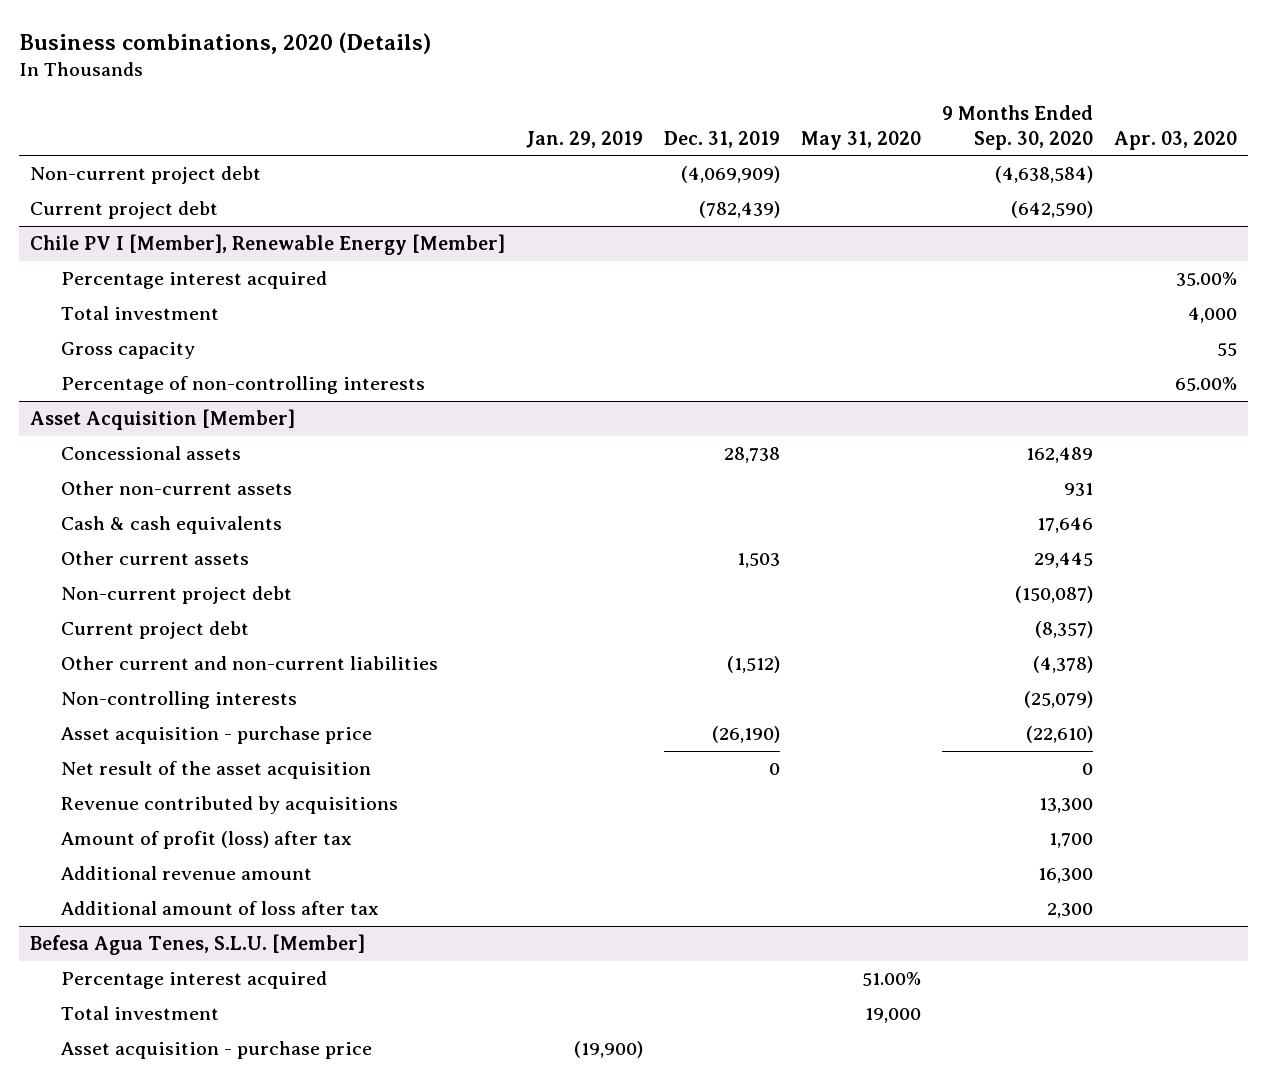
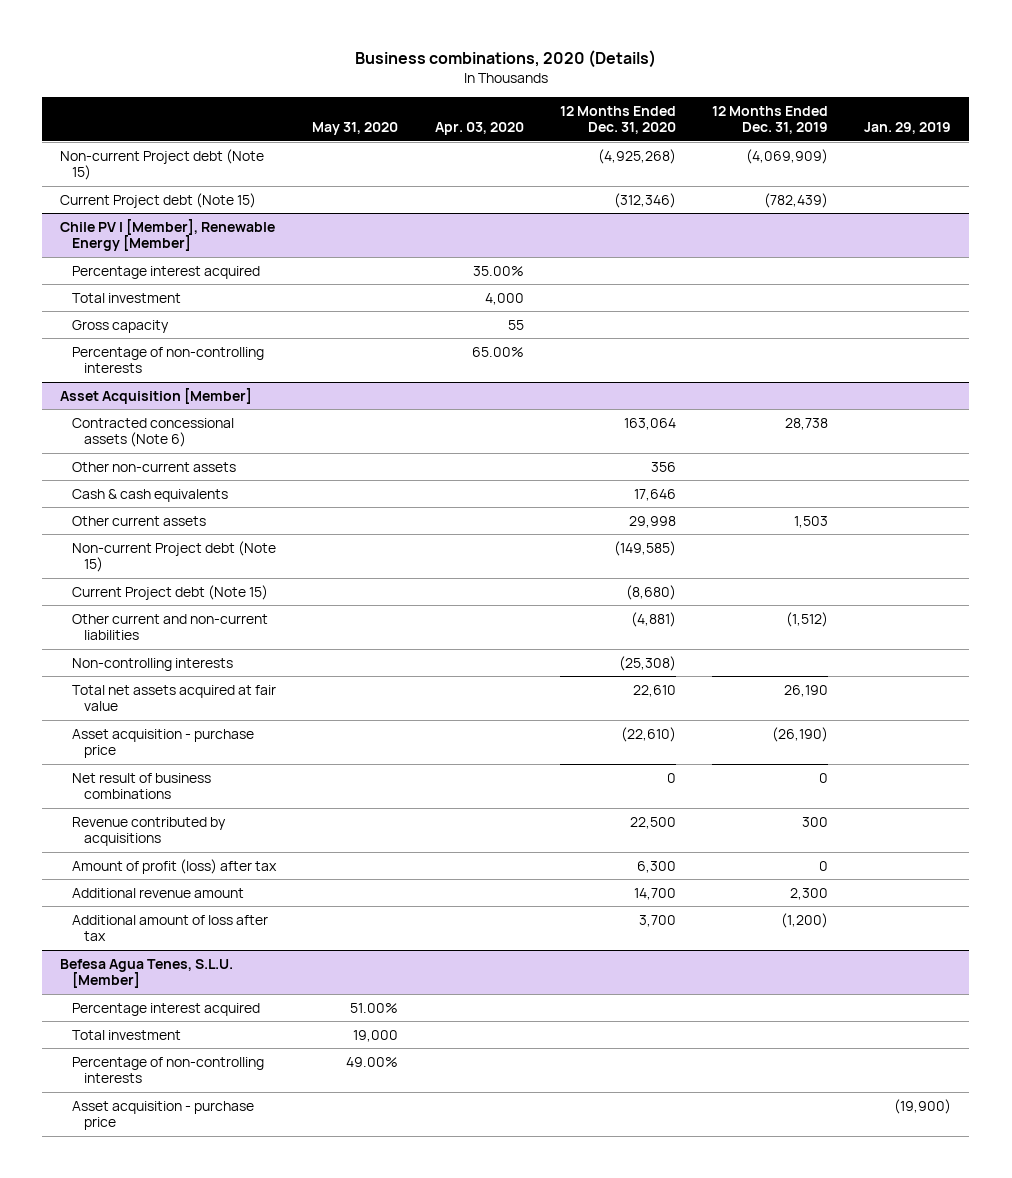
- | Jan. 29, 2019 | Dec. 31, 2019 | May 31, 2020 | 9 Months Ended Sep. 30, 2020 | Apr. 03, 2020
+ | May 31, 2020 | Apr. 03, 2020 | 12 Months Ended Dec. 31, 2020 | 12 Months Ended Dec. 31, 2019 | Jan. 29, 2019
- Non-current project debt | | (4,069,909) | | (4,638,584) |
- Current project debt | | (782,439) | | (642,590) |
+ Non-current Project debt (Note 15) | | | (4,925,268) | (4,069,909) |
+ Current Project debt (Note 15) | | | (312,346) | (782,439) |
@ Asset Acquisition [Member]
- Concessional assets | | 28,738 | | 162,489 |
+ Contracted concessional assets (Note 6) | | | 163,064 | 28,738 |
- Non-current project debt | | | | (150,087) |
- Current project debt | | | | (8,357) |
+ Non-current Project debt (Note 15) | | | (149,585) | |
+ Current Project debt (Note 15) | | | (8,680) | |
+ Total net assets acquired at fair value | | | 22,610 | 26,190 |
- Net result of the asset acquisition | | 0 | | 0 |
+ Net result of business combinations | | | 0 | 0 |
@ Befesa Agua Tenes, S.L.U. [Member]
+ Percentage of non-controlling interests | 49.00% | | | |

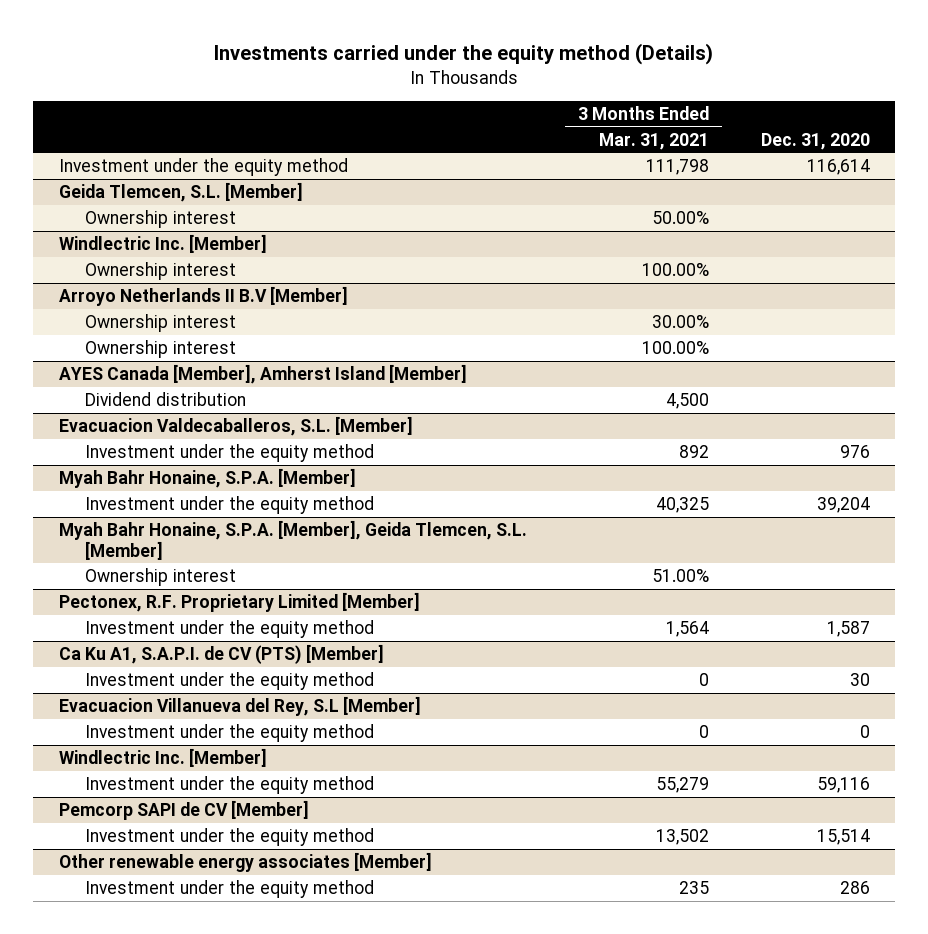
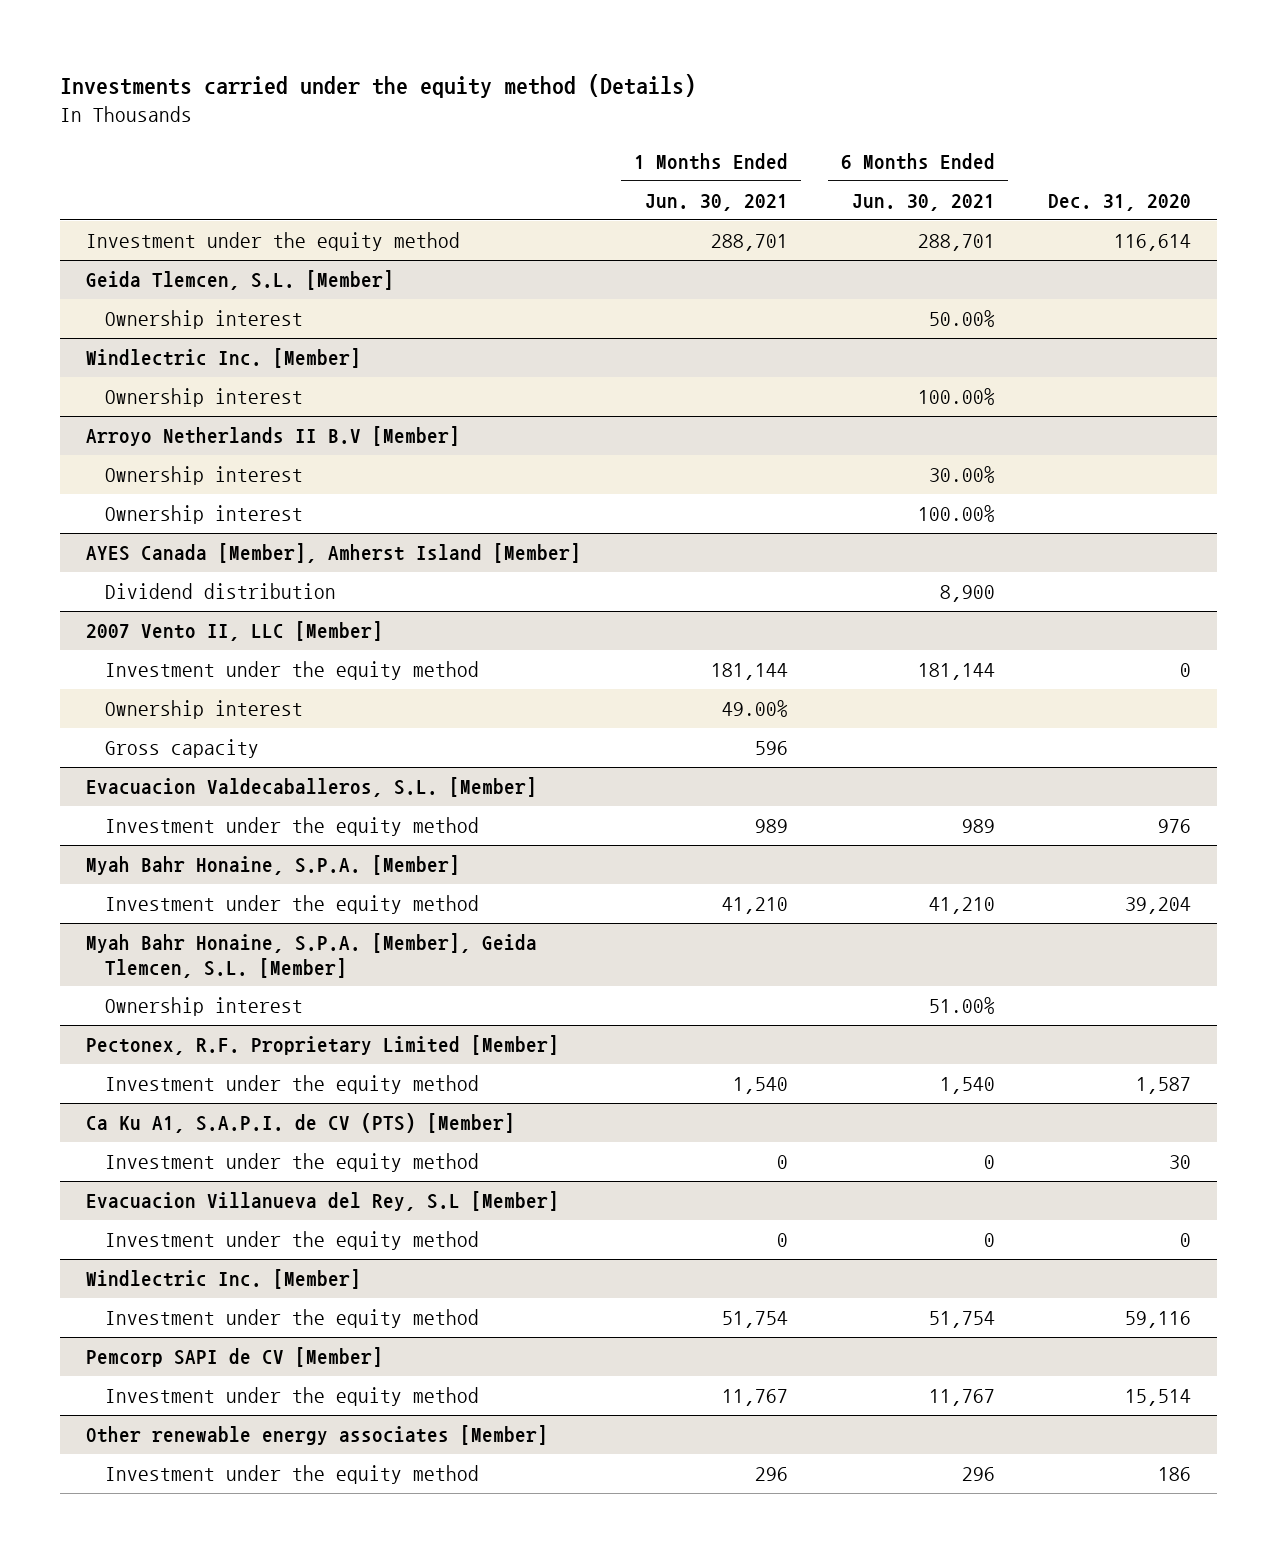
- | 3 Months Ended Mar. 31, 2021 | Dec. 31, 2020
+ | 1 Months Ended Jun. 30, 2021 | 6 Months Ended Jun. 30, 2021 | Dec. 31, 2020
+ 2007 Vento II, LLC [Member]
+ Investment under the equity method | 181,144 | 181,144 | 0
+ Ownership interest | 49.00% | |
+ Gross capacity | 596 | |
@ Other renewable energy associates [Member]
- Investment under the equity method | 235 | 286
+ Investment under the equity method | 296 | 296 | 186

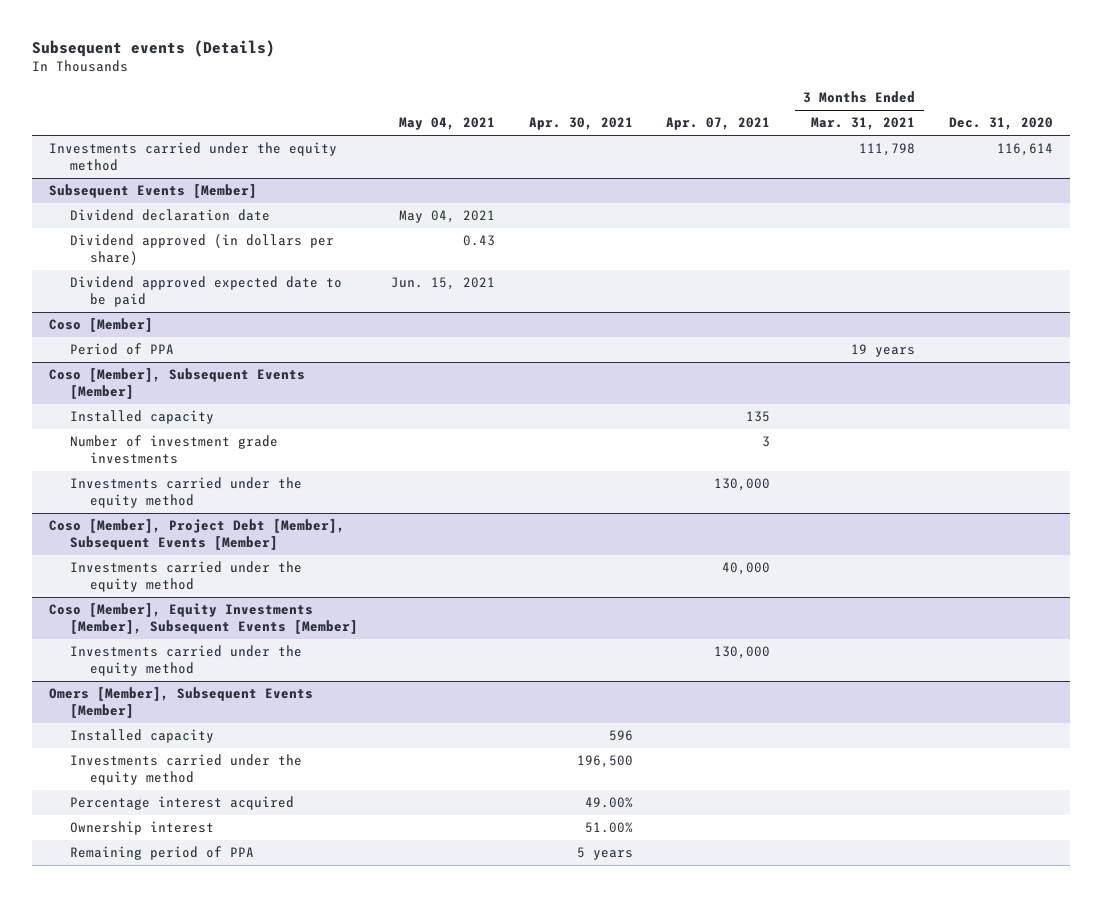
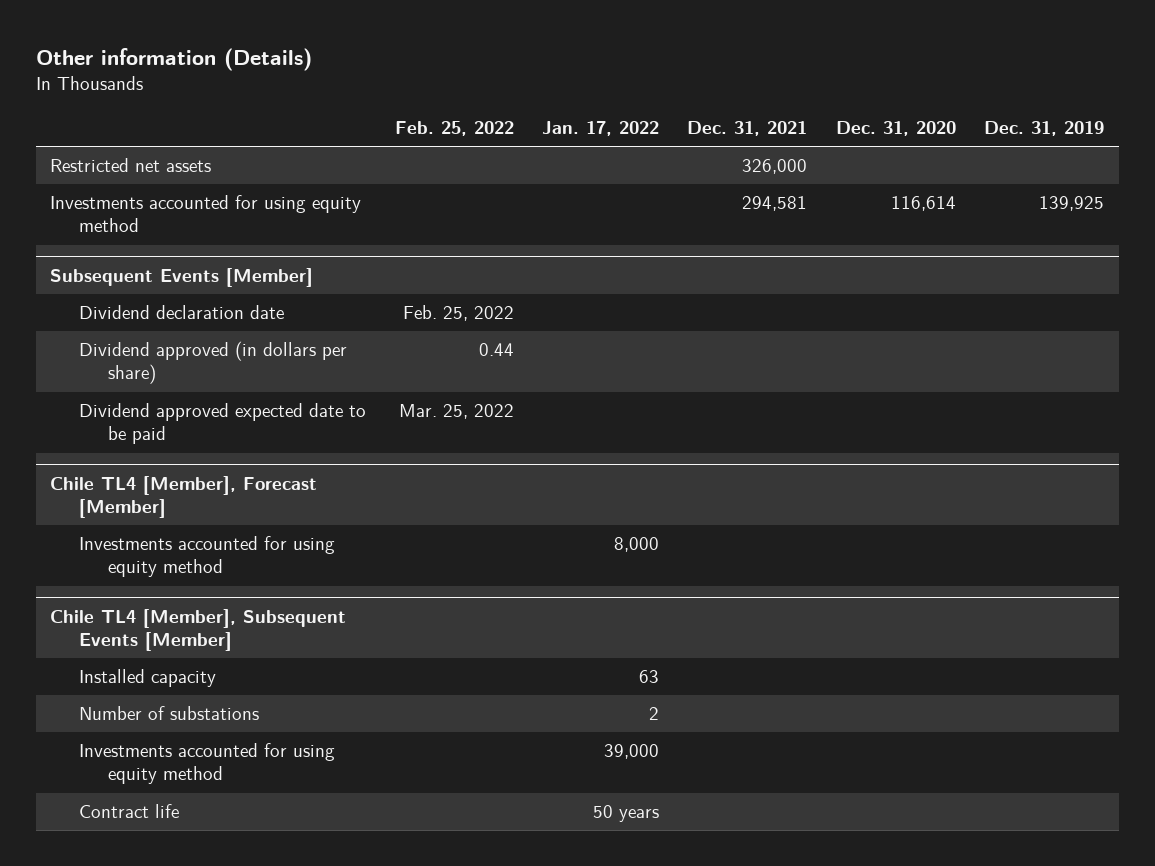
- Subsequent events (Details)
+ Other information (Details)
- | May 04, 2021 | Apr. 30, 2021 | Apr. 07, 2021 | 3 Months Ended Mar. 31, 2021 | Dec. 31, 2020
+ | Feb. 25, 2022 | Jan. 17, 2022 | Dec. 31, 2021 | Dec. 31, 2020 | Dec. 31, 2019
- Investments carried under the equity method | | | | 111,798 | 116,614
+ Restricted net assets | | | 326,000 | |
+ Investments accounted for using equity method | | | 294,581 | 116,614 | 139,925
- Coso [Member]
- Period of PPA | | | | 19 years |
- Coso [Member], Subsequent Events [Member]
- Installed capacity | | | 135 | |
- Number of investment grade investments | | | 3 | |
- Investments carried under the equity method | | | 130,000 | |
- Coso [Member], Project Debt [Member], Subsequent Events [Member]
- Investments carried under the equity method | | | 40,000 | |
- Coso [Member], Equity Investments [Member], Subsequent Events [Member]
- Investments carried under the equity method | | | 130,000 | |
- Omers [Member], Subsequent Events [Member]
- Installed capacity | | 596 | | |
- Investments carried under the equity method | | 196,500 | | |
- Percentage interest acquired | | 49.00% | | |
- Ownership interest | | 51.00% | | |
- Remaining period of PPA | | 5 years | | |
+ Chile TL4 [Member], Forecast [Member]
+ Investments accounted for using equity method | | 8,000 | | |
+ Chile TL4 [Member], Subsequent Events [Member]
+ Installed capacity | | 63 | | |
+ Number of substations | | 2 | | |
+ Investments accounted for using equity method | | 39,000 | | |
+ Contract life | | 50 years | | |

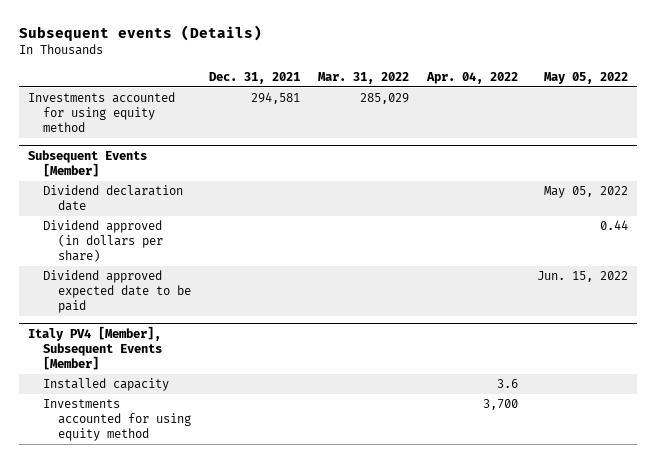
- Other information (Details)
+ Subsequent events (Details)
- | Feb. 25, 2022 | Jan. 17, 2022 | Dec. 31, 2021 | Dec. 31, 2020 | Dec. 31, 2019
+ | Dec. 31, 2021 | Mar. 31, 2022 | Apr. 04, 2022 | May 05, 2022
- Restricted net assets | | | 326,000 | |
- Chile TL4 [Member], Forecast [Member]
- Investments accounted for using equity method | | 8,000 | | |
- Chile TL4 [Member], Subsequent Events [Member]
- Installed capacity | | 63 | | |
- Number of substations | | 2 | | |
- Investments accounted for using equity method | | 39,000 | | |
- Contract life | | 50 years | | |
+ Italy PV4 [Member], Subsequent Events [Member]
+ Installed capacity | | | 3.6 |
+ Investments accounted for using equity method | | | 3,700 |

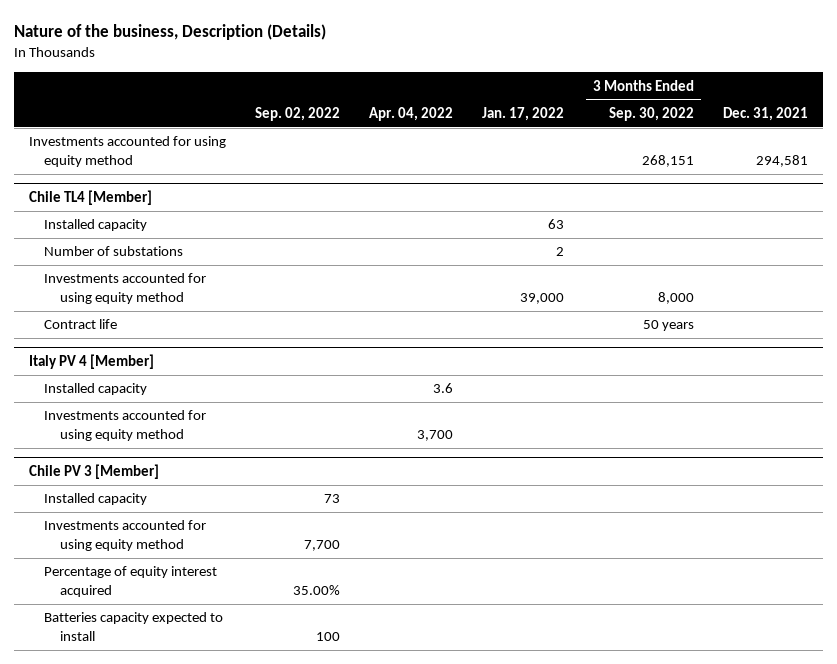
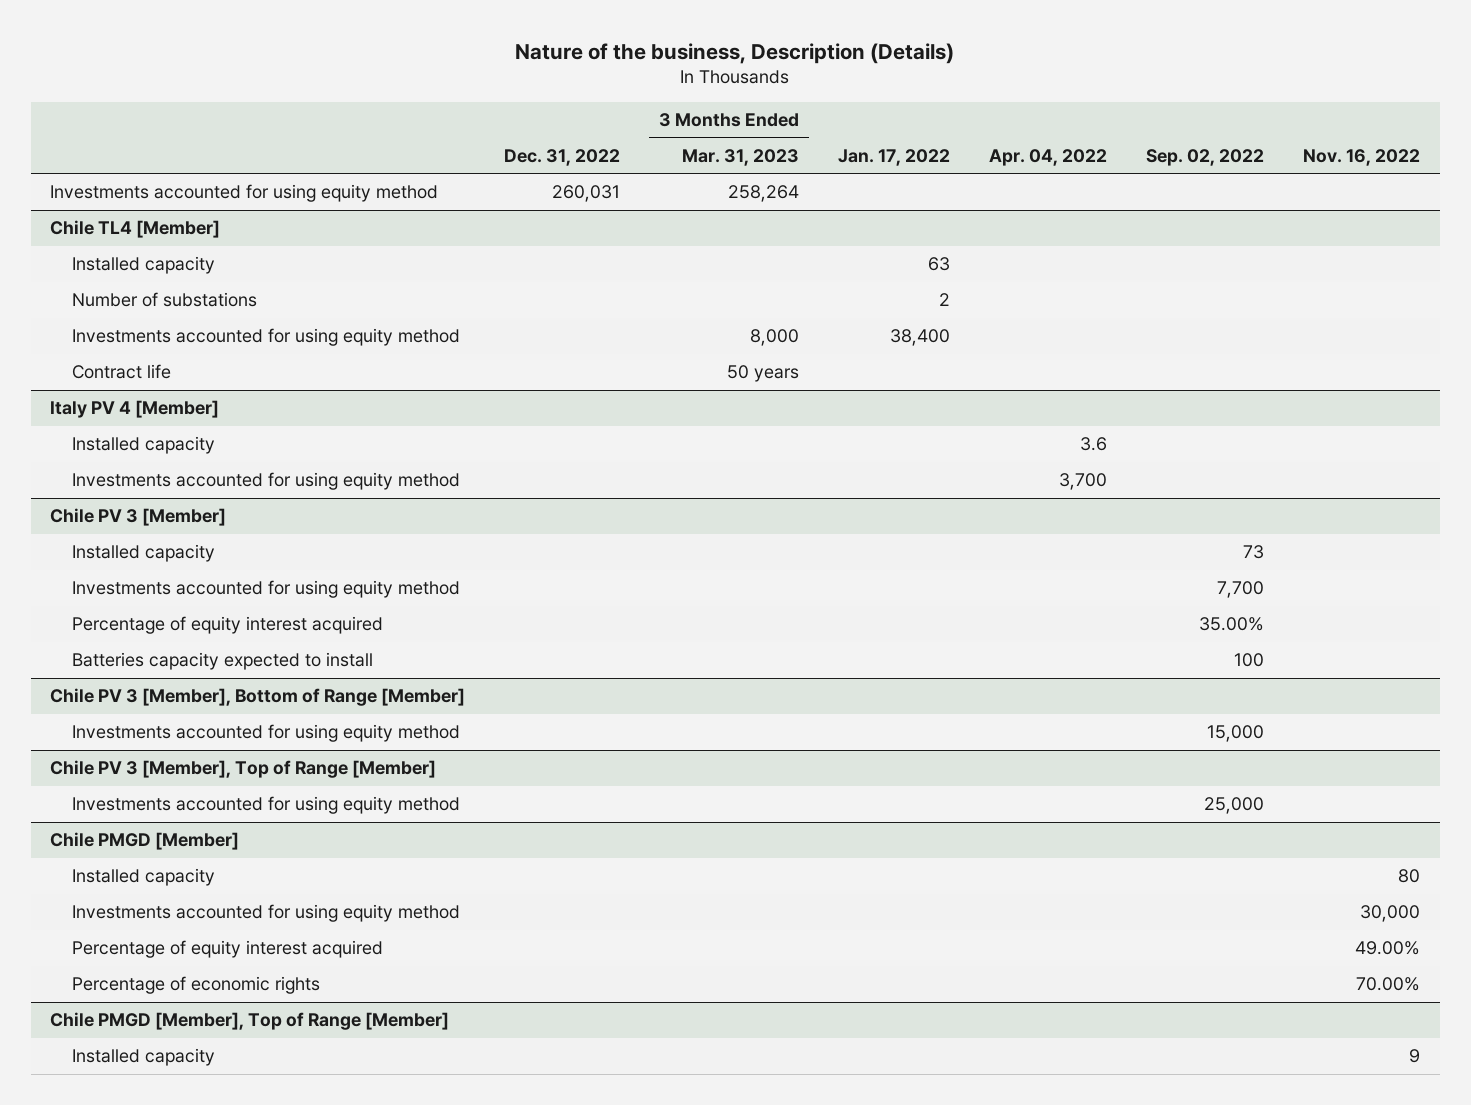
- | Sep. 02, 2022 | Apr. 04, 2022 | Jan. 17, 2022 | 3 Months Ended Sep. 30, 2022 | Dec. 31, 2021
+ | Dec. 31, 2022 | 3 Months Ended Mar. 31, 2023 | Jan. 17, 2022 | Apr. 04, 2022 | Sep. 02, 2022 | Nov. 16, 2022
@ Chile TL4 [Member]
- Investments accounted for using equity method | | | 39,000 | 8,000 |
+ Investments accounted for using equity method | | 8,000 | 38,400 | | |
+ Chile PV 3 [Member], Bottom of Range [Member]
+ Investments accounted for using equity method | | | | | 15,000 |
+ Chile PV 3 [Member], Top of Range [Member]
+ Investments accounted for using equity method | | | | | 25,000 |
+ Chile PMGD [Member]
+ Installed capacity | | | | | | 80
+ Investments accounted for using equity method | | | | | | 30,000
+ Percentage of equity interest acquired | | | | | | 49.00%
+ Percentage of economic rights | | | | | | 70.00%
+ Chile PMGD [Member], Top of Range [Member]
+ Installed capacity | | | | | | 9

